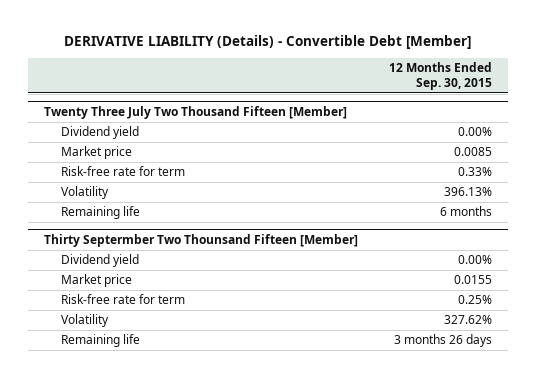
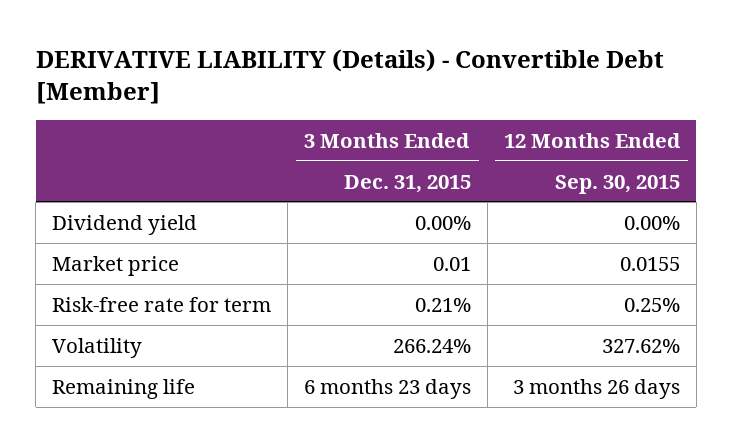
- | 12 Months Ended Sep. 30, 2015
+ | 3 Months Ended Dec. 31, 2015 | 12 Months Ended Sep. 30, 2015
- Twenty Three July Two Thousand Fifteen [Member]
- Market price | 0.0085
- Risk-free rate for term | 0.33%
- Volatility | 396.13%
- Remaining life | 6 months
- Thirty Septermber Two Thounsand Fifteen [Member]
- Dividend yield | 0.00%

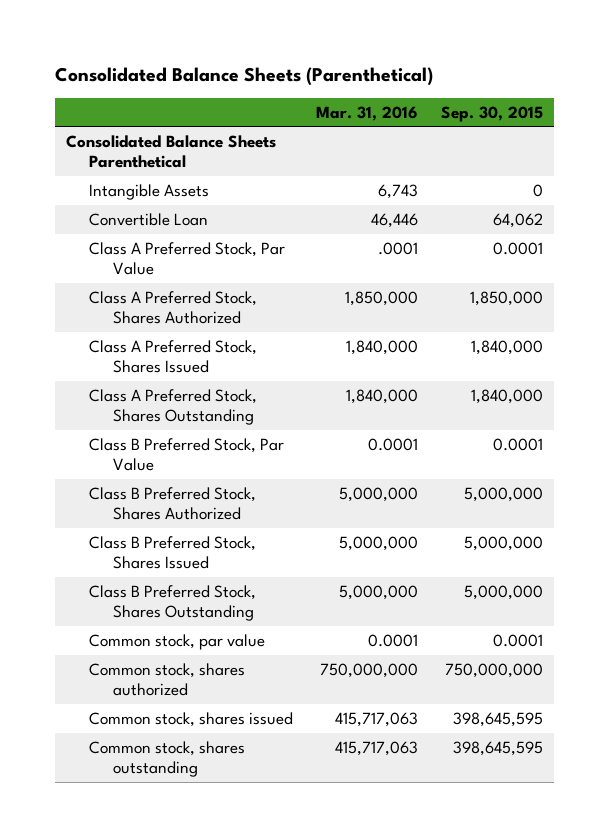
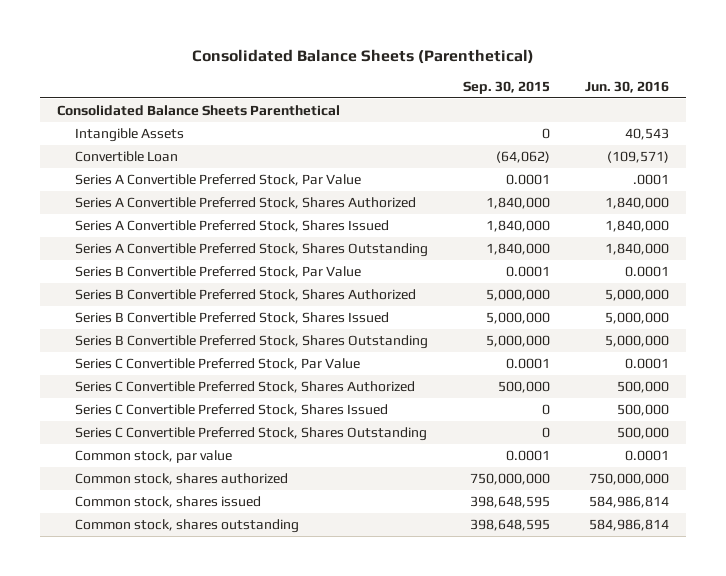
- | Mar. 31, 2016 | Sep. 30, 2015
+ | Sep. 30, 2015 | Jun. 30, 2016
- Convertible Loan | 46,446 | 64,062
- Class A Preferred Stock, Par Value | .0001 | 0.0001
- Class A Preferred Stock, Shares Authorized | 1,850,000 | 1,850,000
- Class A Preferred Stock, Shares Issued | 1,840,000 | 1,840,000
- Class A Preferred Stock, Shares Outstanding | 1,840,000 | 1,840,000
- Class B Preferred Stock, Par Value | 0.0001 | 0.0001
- Class B Preferred Stock, Shares Authorized | 5,000,000 | 5,000,000
- Class B Preferred Stock, Shares Issued | 5,000,000 | 5,000,000
- Class B Preferred Stock, Shares Outstanding | 5,000,000 | 5,000,000
+ Convertible Loan | (64,062) | (109,571)
+ Series A Convertible Preferred Stock, Par Value | 0.0001 | .0001
+ Series A Convertible Preferred Stock, Shares Authorized | 1,840,000 | 1,840,000
+ Series A Convertible Preferred Stock, Shares Issued | 1,840,000 | 1,840,000
+ Series A Convertible Preferred Stock, Shares Outstanding | 1,840,000 | 1,840,000
+ Series B Convertible Preferred Stock, Par Value | 0.0001 | 0.0001
+ Series B Convertible Preferred Stock, Shares Authorized | 5,000,000 | 5,000,000
+ Series B Convertible Preferred Stock, Shares Issued | 5,000,000 | 5,000,000
+ Series B Convertible Preferred Stock, Shares Outstanding | 5,000,000 | 5,000,000
+ Series C Convertible Preferred Stock, Par Value | 0.0001 | 0.0001
+ Series C Convertible Preferred Stock, Shares Authorized | 500,000 | 500,000
+ Series C Convertible Preferred Stock, Shares Issued | 0 | 500,000
+ Series C Convertible Preferred Stock, Shares Outstanding | 0 | 500,000
- Common stock, shares issued | 415,717,063 | 398,645,595
- Common stock, shares outstanding | 415,717,063 | 398,645,595
+ Common stock, shares issued | 398,648,595 | 584,986,814
+ Common stock, shares outstanding | 398,648,595 | 584,986,814

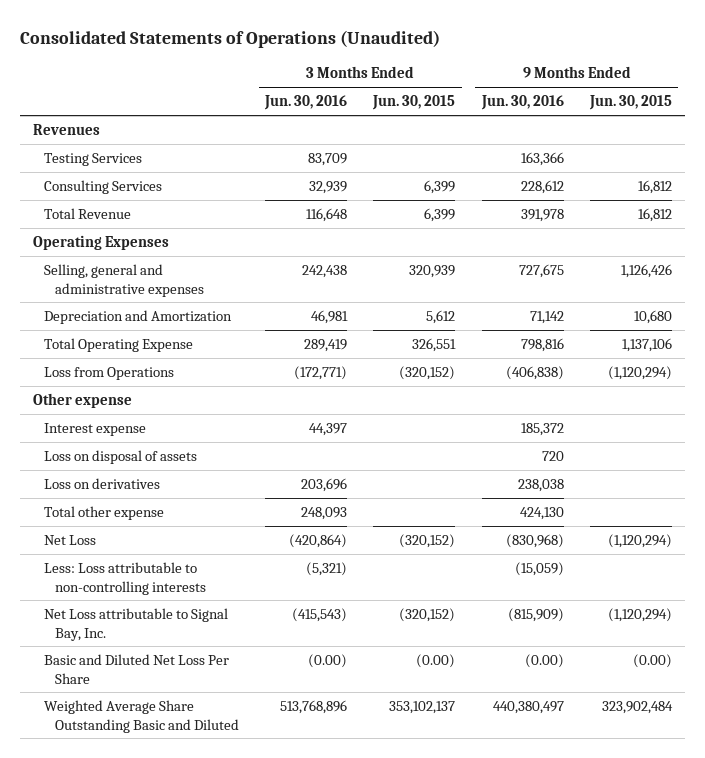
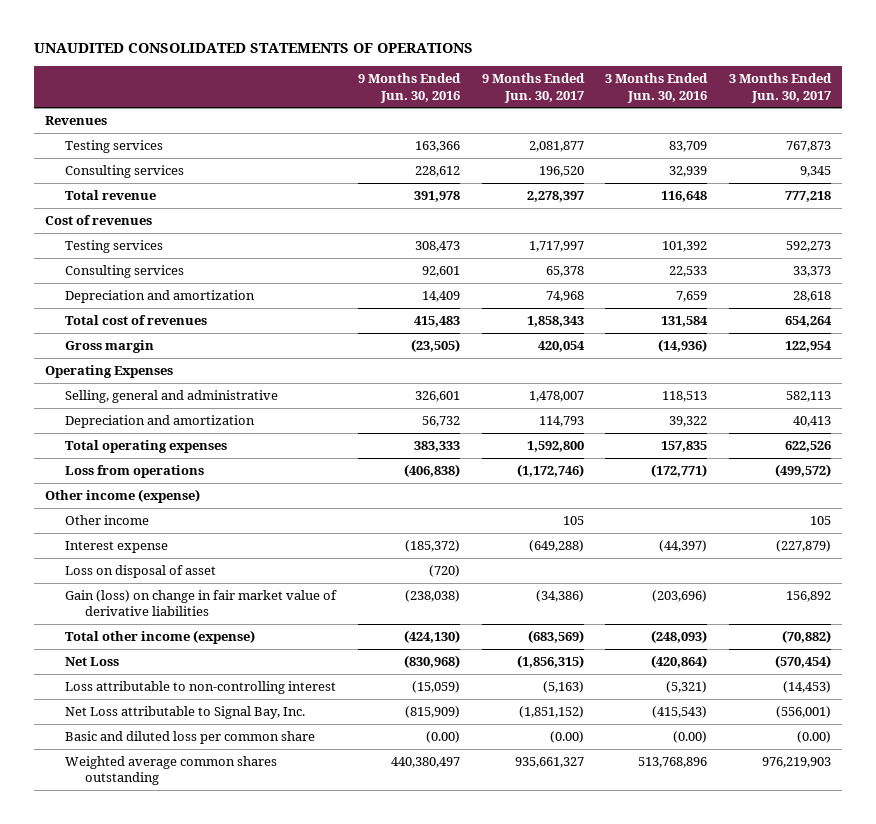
- Consolidated Statements of Operations (Unaudited)
+ UNAUDITED CONSOLIDATED STATEMENTS OF OPERATIONS
- | 3 Months Ended Jun. 30, 2016 | 3 Months Ended Jun. 30, 2015 | 9 Months Ended Jun. 30, 2016 | 9 Months Ended Jun. 30, 2015
+ | 9 Months Ended Jun. 30, 2016 | 9 Months Ended Jun. 30, 2017 | 3 Months Ended Jun. 30, 2016 | 3 Months Ended Jun. 30, 2017
- Testing Services | 83,709 | | 163,366 |
- Consulting Services | 32,939 | 6,399 | 228,612 | 16,812
- Total Revenue | 116,648 | 6,399 | 391,978 | 16,812
+ Testing services | 163,366 | 2,081,877 | 83,709 | 767,873
+ Consulting services | 228,612 | 196,520 | 32,939 | 9,345
+ Total revenue | 391,978 | 2,278,397 | 116,648 | 777,218
+ Cost of revenues
+ Testing services | 308,473 | 1,717,997 | 101,392 | 592,273
+ Consulting services | 92,601 | 65,378 | 22,533 | 33,373
+ Depreciation and amortization | 14,409 | 74,968 | 7,659 | 28,618
+ Total cost of revenues | 415,483 | 1,858,343 | 131,584 | 654,264
+ Gross margin | (23,505) | 420,054 | (14,936) | 122,954
- Selling, general and administrative expenses | 242,438 | 320,939 | 727,675 | 1,126,426
- Depreciation and Amortization | 46,981 | 5,612 | 71,142 | 10,680
- Total Operating Expense | 289,419 | 326,551 | 798,816 | 1,137,106
- Loss from Operations | (172,771) | (320,152) | (406,838) | (1,120,294)
- Other expense
- Interest expense | 44,397 | | 185,372 |
- Loss on disposal of assets | | | 720 |
- Loss on derivatives | 203,696 | | 238,038 |
- Total other expense | 248,093 | | 424,130 |
+ Selling, general and administrative | 326,601 | 1,478,007 | 118,513 | 582,113
+ Depreciation and amortization | 56,732 | 114,793 | 39,322 | 40,413
+ Total operating expenses | 383,333 | 1,592,800 | 157,835 | 622,526
+ Loss from operations | (406,838) | (1,172,746) | (172,771) | (499,572)
+ Other income (expense)
+ Other income | | 105 | | 105
+ Interest expense | (185,372) | (649,288) | (44,397) | (227,879)
+ Loss on disposal of asset | (720) | | |
+ Gain (loss) on change in fair market value of derivative liabilities | (238,038) | (34,386) | (203,696) | 156,892
+ Total other income (expense) | (424,130) | (683,569) | (248,093) | (70,882)
- Less: Loss attributable to non-controlling interests | (5,321) | | (15,059) |
+ Loss attributable to non-controlling interest | (15,059) | (5,163) | (5,321) | (14,453)
- Basic and Diluted Net Loss Per Share | (0.00) | (0.00) | (0.00) | (0.00)
- Weighted Average Share Outstanding Basic and Diluted | 513,768,896 | 353,102,137 | 440,380,497 | 323,902,484
+ Basic and diluted loss per common share | (0.00) | (0.00) | (0.00) | (0.00)
+ Weighted average common shares outstanding | 440,380,497 | 935,661,327 | 513,768,896 | 976,219,903

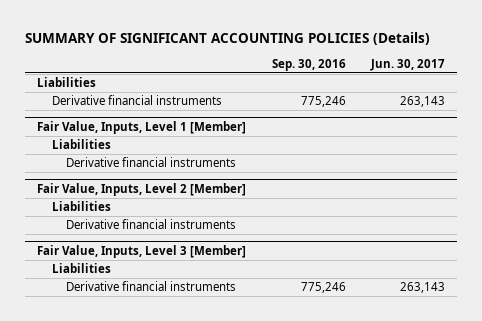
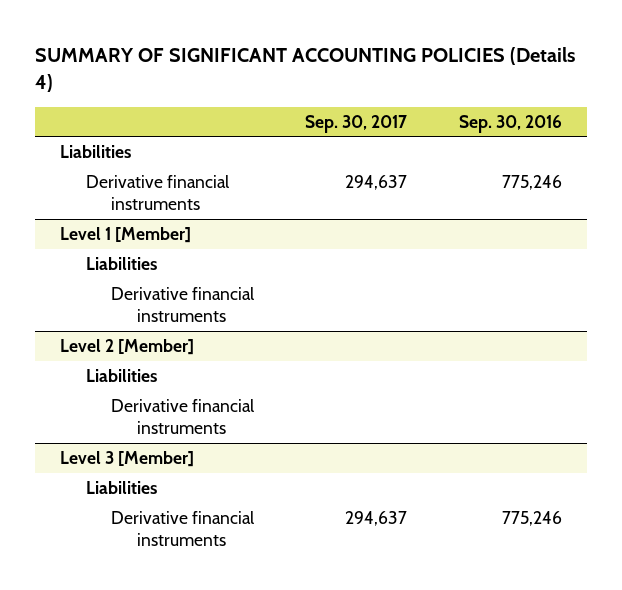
- SUMMARY OF SIGNIFICANT ACCOUNTING POLICIES (Details)
+ SUMMARY OF SIGNIFICANT ACCOUNTING POLICIES (Details 4)
- | Sep. 30, 2016 | Jun. 30, 2017
+ | Sep. 30, 2017 | Sep. 30, 2016
- Fair Value, Inputs, Level 1 [Member]
+ Level 1 [Member]
- Fair Value, Inputs, Level 2 [Member]
+ Level 2 [Member]
- Fair Value, Inputs, Level 3 [Member]
+ Level 3 [Member]

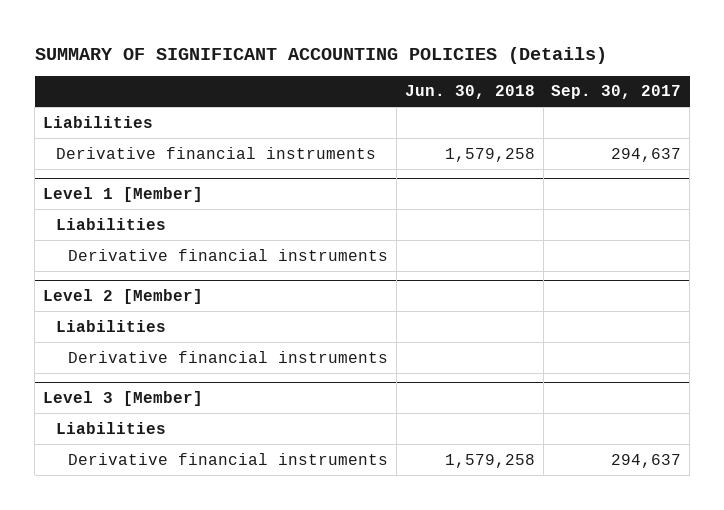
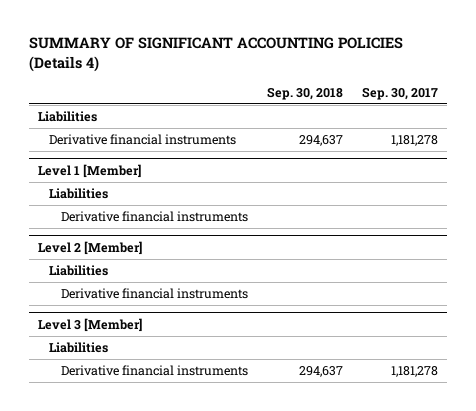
- SUMMARY OF SIGNIFICANT ACCOUNTING POLICIES (Details)
+ SUMMARY OF SIGNIFICANT ACCOUNTING POLICIES (Details 4)
- | Jun. 30, 2018 | Sep. 30, 2017
+ | Sep. 30, 2018 | Sep. 30, 2017
- Derivative financial instruments | 1,579,258 | 294,637
+ Derivative financial instruments | 294,637 | 1,181,278
@ Level 3 [Member]
- Derivative financial instruments | 1,579,258 | 294,637
+ Derivative financial instruments | 294,637 | 1,181,278

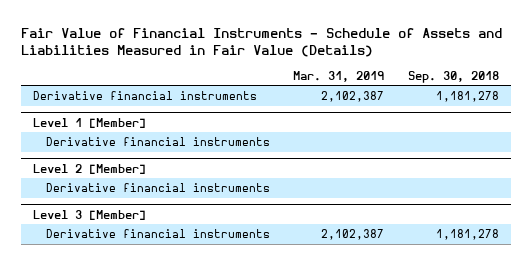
- SUMMARY OF SIGNIFICANT ACCOUNTING POLICIES (Details 4)
+ Fair Value of Financial Instruments - Schedule of Assets and Liabilities Measured in Fair Value (Details)
- | Sep. 30, 2018 | Sep. 30, 2017
+ | Mar. 31, 2019 | Sep. 30, 2018
- Liabilities
- Derivative financial instruments | 294,637 | 1,181,278
+ Derivative financial instruments | 2,102,387 | 1,181,278
@ Level 1 [Member]
- Liabilities
@ Level 2 [Member]
- Liabilities
@ Level 3 [Member]
- Liabilities
- Derivative financial instruments | 294,637 | 1,181,278
+ Derivative financial instruments | 2,102,387 | 1,181,278

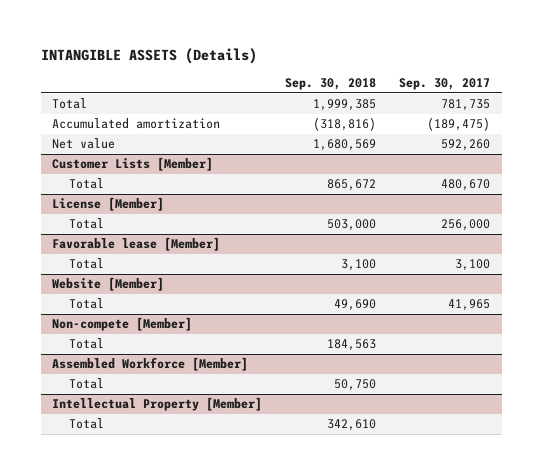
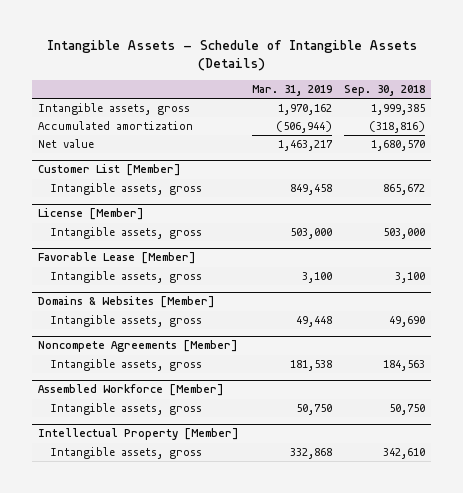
- INTANGIBLE ASSETS (Details)
+ Intangible Assets - Schedule of Intangible Assets (Details)
- | Sep. 30, 2018 | Sep. 30, 2017
+ | Mar. 31, 2019 | Sep. 30, 2018
- Total | 1,999,385 | 781,735
+ Intangible assets, gross | 1,970,162 | 1,999,385
- Net value | 1,680,569 | 592,260
- Customer Lists [Member]
- Total | 865,672 | 480,670
+ Net value | 1,463,217 | 1,680,570
+ Customer List [Member]
+ Intangible assets, gross | 849,458 | 865,672
@ License [Member]
- Total | 503,000 | 256,000
- Favorable lease [Member]
- Total | 3,100 | 3,100
- Website [Member]
- Total | 49,690 | 41,965
- Non-compete [Member]
- Total | 184,563 |
@ License [Member]
+ Intangible assets, gross | 503,000 | 503,000
+ Favorable Lease [Member]
+ Intangible assets, gross | 3,100 | 3,100
+ Domains & Websites [Member]
+ Intangible assets, gross | 49,448 | 49,690
+ Noncompete Agreements [Member]
+ Intangible assets, gross | 181,538 | 184,563
@ Assembled Workforce [Member]
- Total | 50,750 |
+ Intangible assets, gross | 50,750 | 50,750
@ Intellectual Property [Member]
- Total | 342,610 |
+ Intangible assets, gross | 332,868 | 342,610

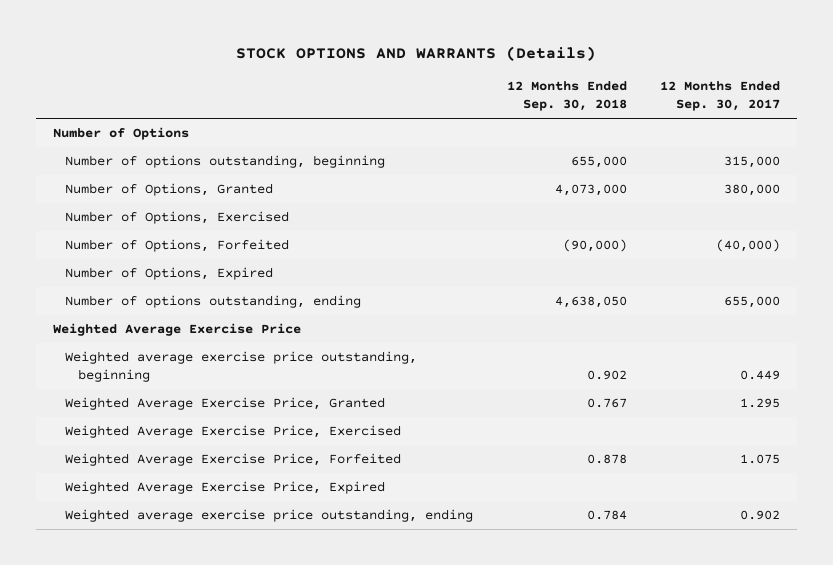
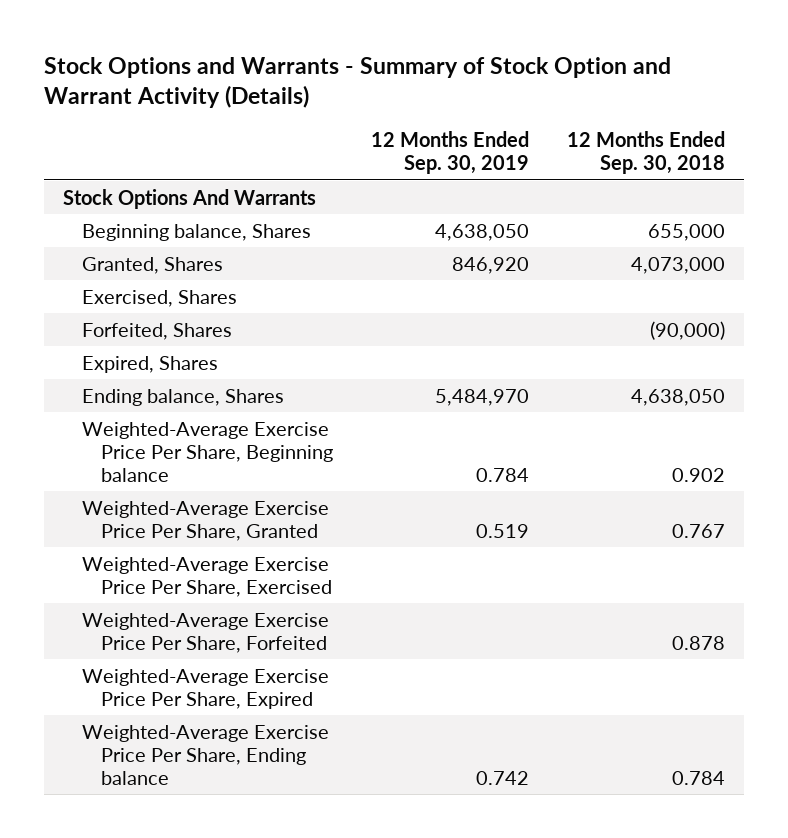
- STOCK OPTIONS AND WARRANTS (Details)
+ Stock Options and Warrants - Summary of Stock Option and Warrant Activity (Details)
- | 12 Months Ended Sep. 30, 2018 | 12 Months Ended Sep. 30, 2017
+ | 12 Months Ended Sep. 30, 2019 | 12 Months Ended Sep. 30, 2018
- Number of Options
- Number of options outstanding, beginning | 655,000 | 315,000
- Number of Options, Granted | 4,073,000 | 380,000
- Number of Options, Exercised
- Number of Options, Forfeited | (90,000) | (40,000)
- Number of Options, Expired
- Number of options outstanding, ending | 4,638,050 | 655,000
- Weighted Average Exercise Price
- Weighted average exercise price outstanding, beginning | 0.902 | 0.449
- Weighted Average Exercise Price, Granted | 0.767 | 1.295
- Weighted Average Exercise Price, Exercised
- Weighted Average Exercise Price, Forfeited | 0.878 | 1.075
- Weighted Average Exercise Price, Expired
- Weighted average exercise price outstanding, ending | 0.784 | 0.902
+ Stock Options And Warrants
+ Beginning balance, Shares | 4,638,050 | 655,000
+ Granted, Shares | 846,920 | 4,073,000
+ Exercised, Shares
+ Forfeited, Shares | | (90,000)
+ Expired, Shares
+ Ending balance, Shares | 5,484,970 | 4,638,050
+ Weighted-Average Exercise Price Per Share, Beginning balance | 0.784 | 0.902
+ Weighted-Average Exercise Price Per Share, Granted | 0.519 | 0.767
+ Weighted-Average Exercise Price Per Share, Exercised
+ Weighted-Average Exercise Price Per Share, Forfeited | | 0.878
+ Weighted-Average Exercise Price Per Share, Expired
+ Weighted-Average Exercise Price Per Share, Ending balance | 0.742 | 0.784

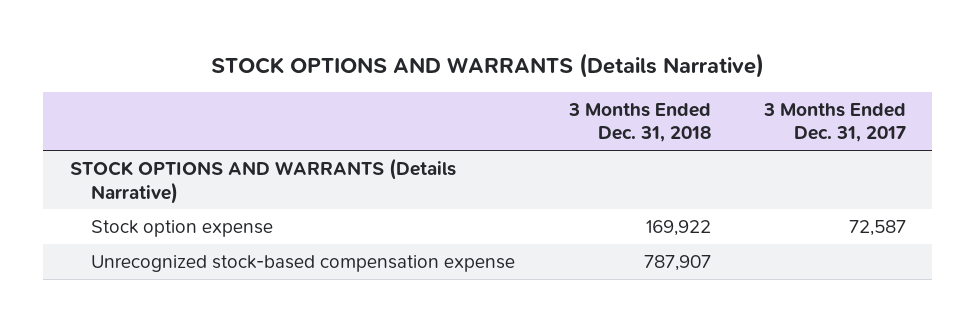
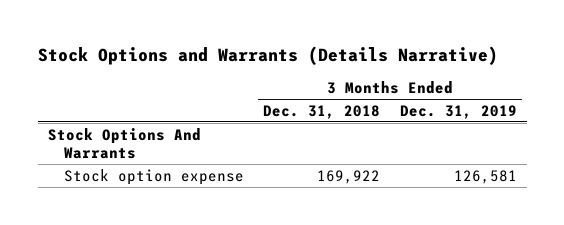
- STOCK OPTIONS AND WARRANTS (Details Narrative)
+ Stock Options and Warrants (Details Narrative)
- | 3 Months Ended Dec. 31, 2018 | 3 Months Ended Dec. 31, 2017
+ | 3 Months Ended Dec. 31, 2018 | 3 Months Ended Dec. 31, 2019
- STOCK OPTIONS AND WARRANTS (Details Narrative)
+ Stock Options And Warrants
- Unrecognized stock-based compensation expense | 787,907 |

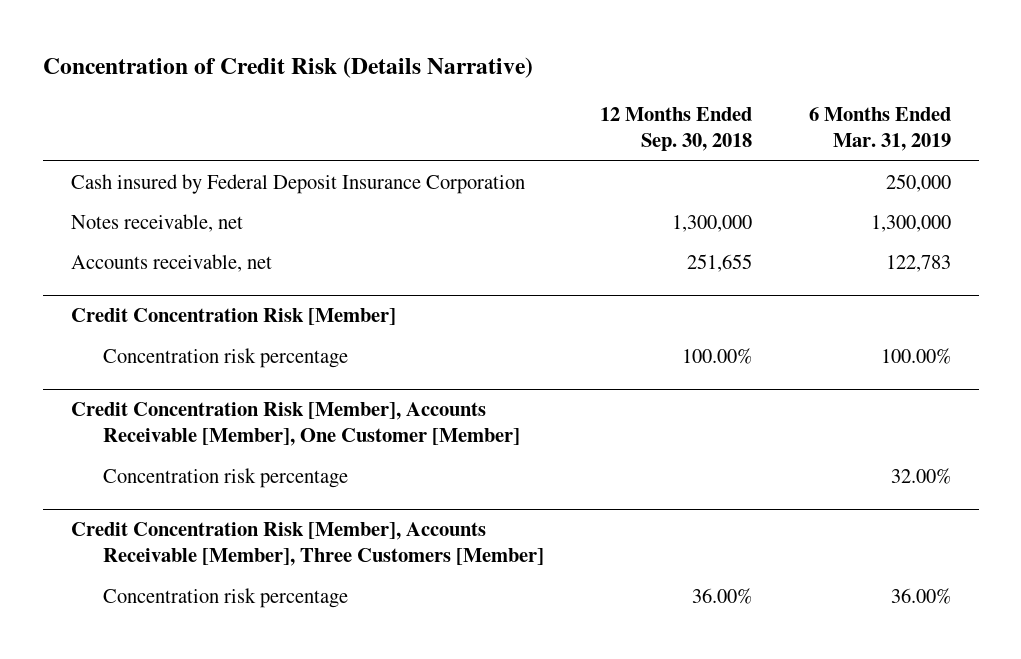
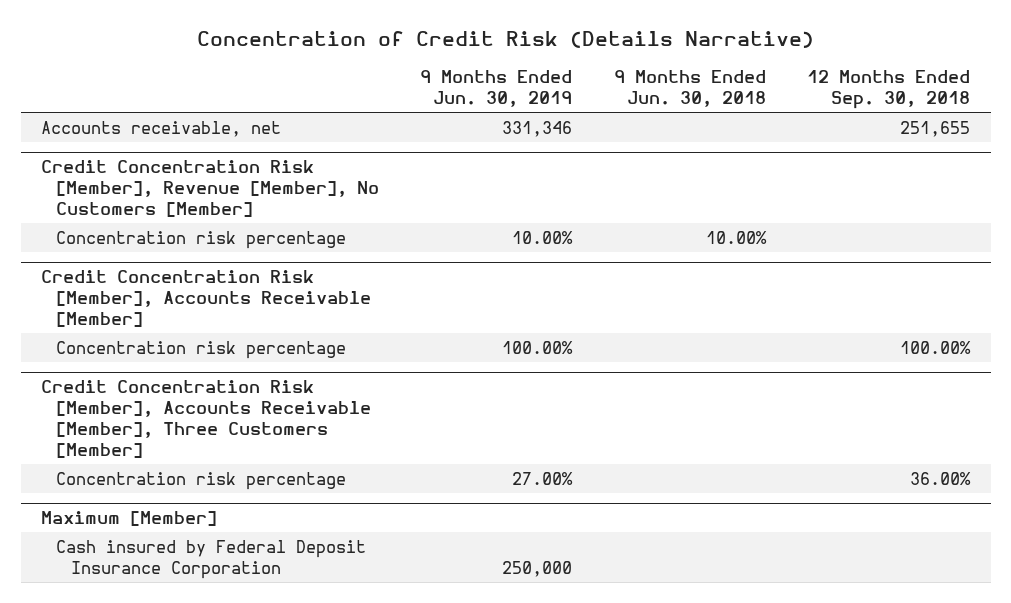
- | 12 Months Ended Sep. 30, 2018 | 6 Months Ended Mar. 31, 2019
+ | 9 Months Ended Jun. 30, 2019 | 9 Months Ended Jun. 30, 2018 | 12 Months Ended Sep. 30, 2018
- Cash insured by Federal Deposit Insurance Corporation | | 250,000
- Notes receivable, net | 1,300,000 | 1,300,000
- Credit Concentration Risk [Member]
- Concentration risk percentage | 100.00% | 100.00%
- Credit Concentration Risk [Member], Accounts Receivable [Member], One Customer [Member]
+ Credit Concentration Risk [Member], Revenue [Member], No Customers [Member]
+ Credit Concentration Risk [Member], Accounts Receivable [Member]
+ Concentration risk percentage | 100.00% | | 100.00%
+ Maximum [Member]
+ Cash insured by Federal Deposit Insurance Corporation | 250,000 | |

